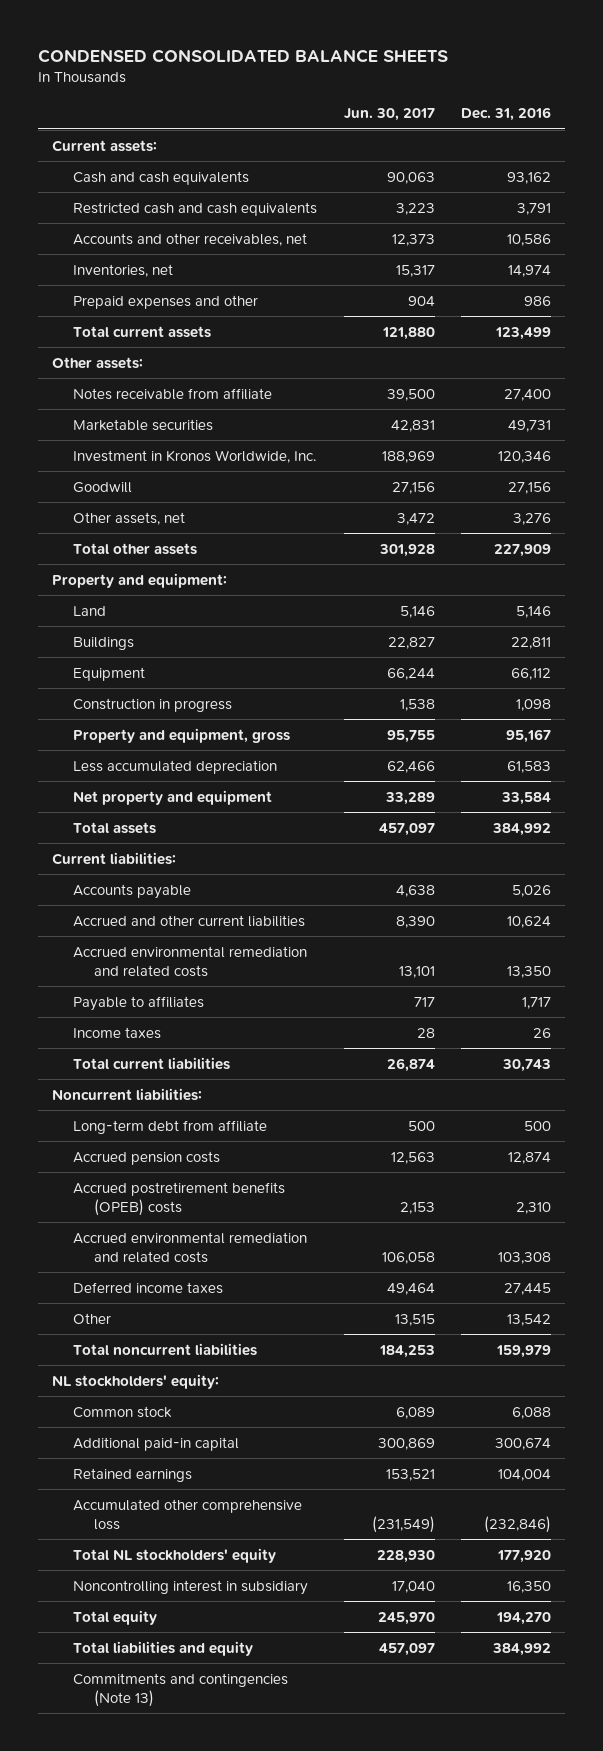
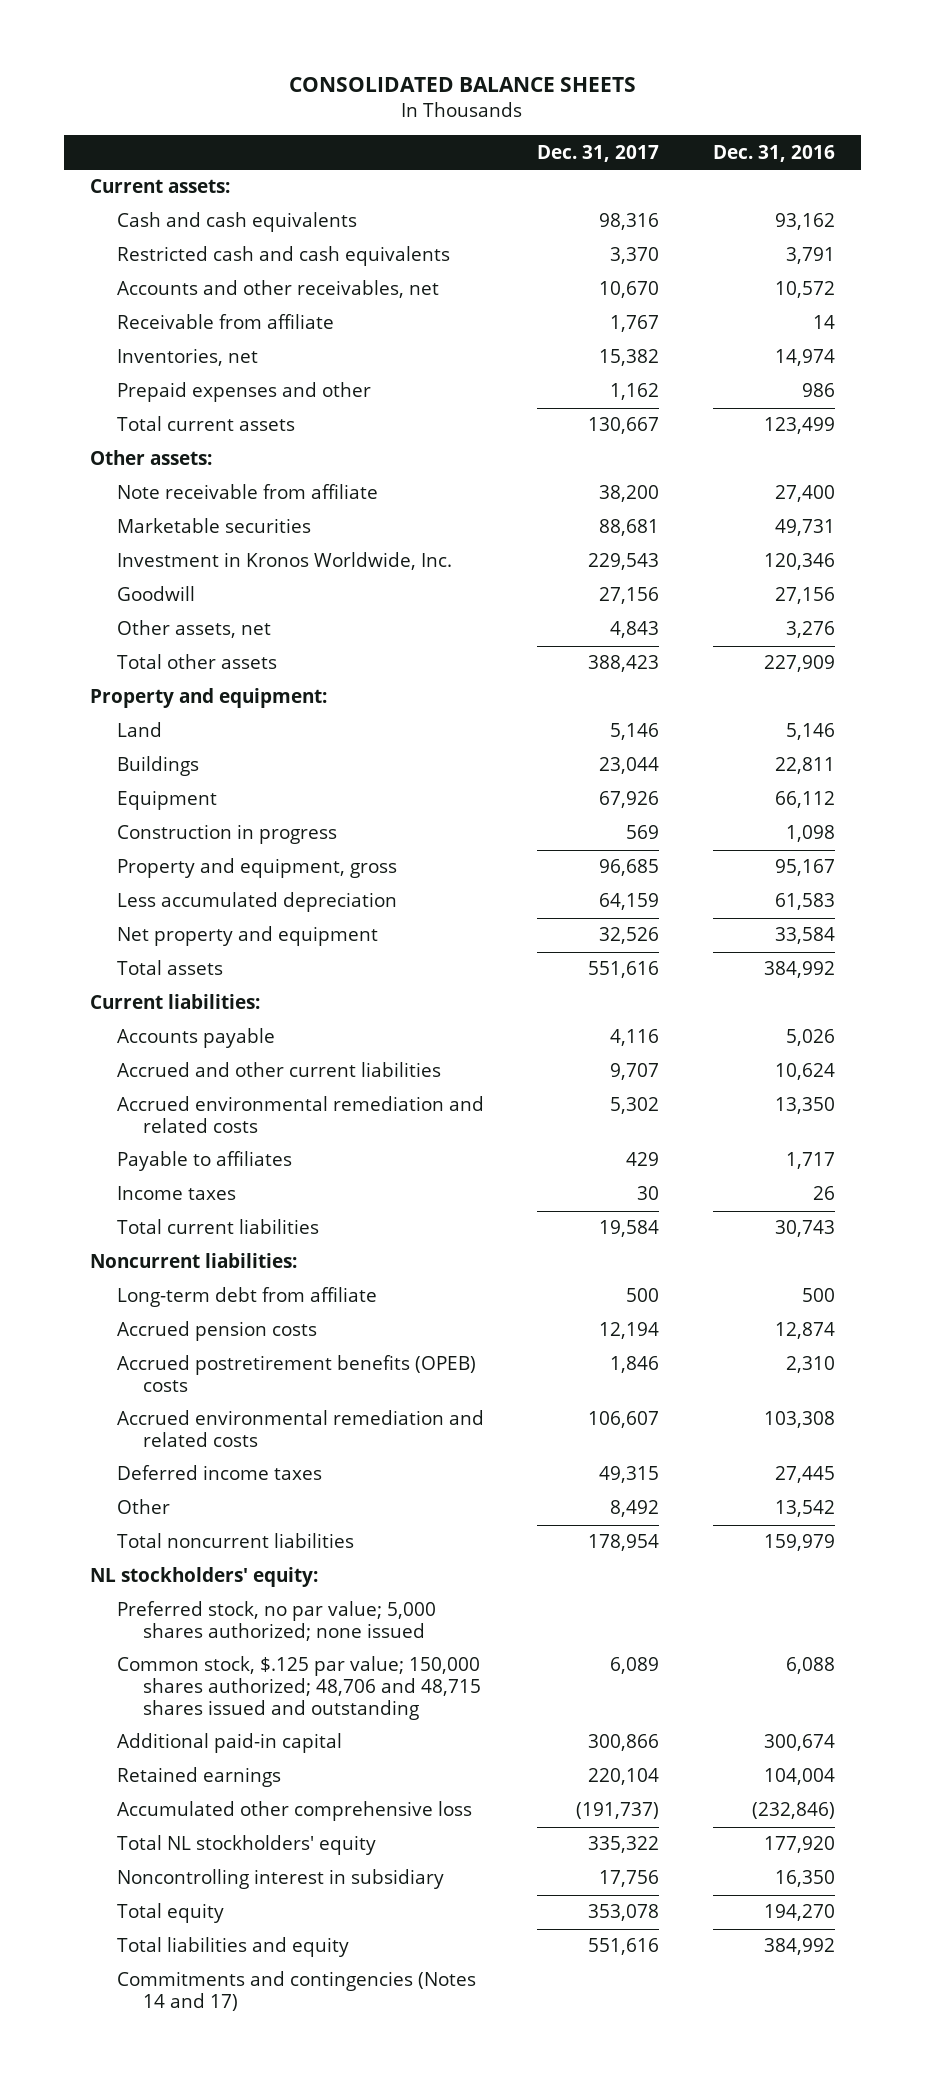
- CONDENSED CONSOLIDATED BALANCE SHEETS
+ CONSOLIDATED BALANCE SHEETS
- | Jun. 30, 2017 | Dec. 31, 2016
+ | Dec. 31, 2017 | Dec. 31, 2016
- Accounts and other receivables, net | 12,373 | 10,586
+ Accounts and other receivables, net | 10,670 | 10,572
+ Receivable from affiliate | 1,767 | 14
- Notes receivable from affiliate | 39,500 | 27,400
+ Note receivable from affiliate | 38,200 | 27,400
- Common stock | 6,089 | 6,088
+ Preferred stock, no par value; 5,000 shares authorized; none issued
+ Common stock, $.125 par value; 150,000 shares authorized; 48,706 and 48,715 shares issued and outstanding | 6,089 | 6,088
- Commitments and contingencies (Note 13)
+ Commitments and contingencies (Notes 14 and 17)

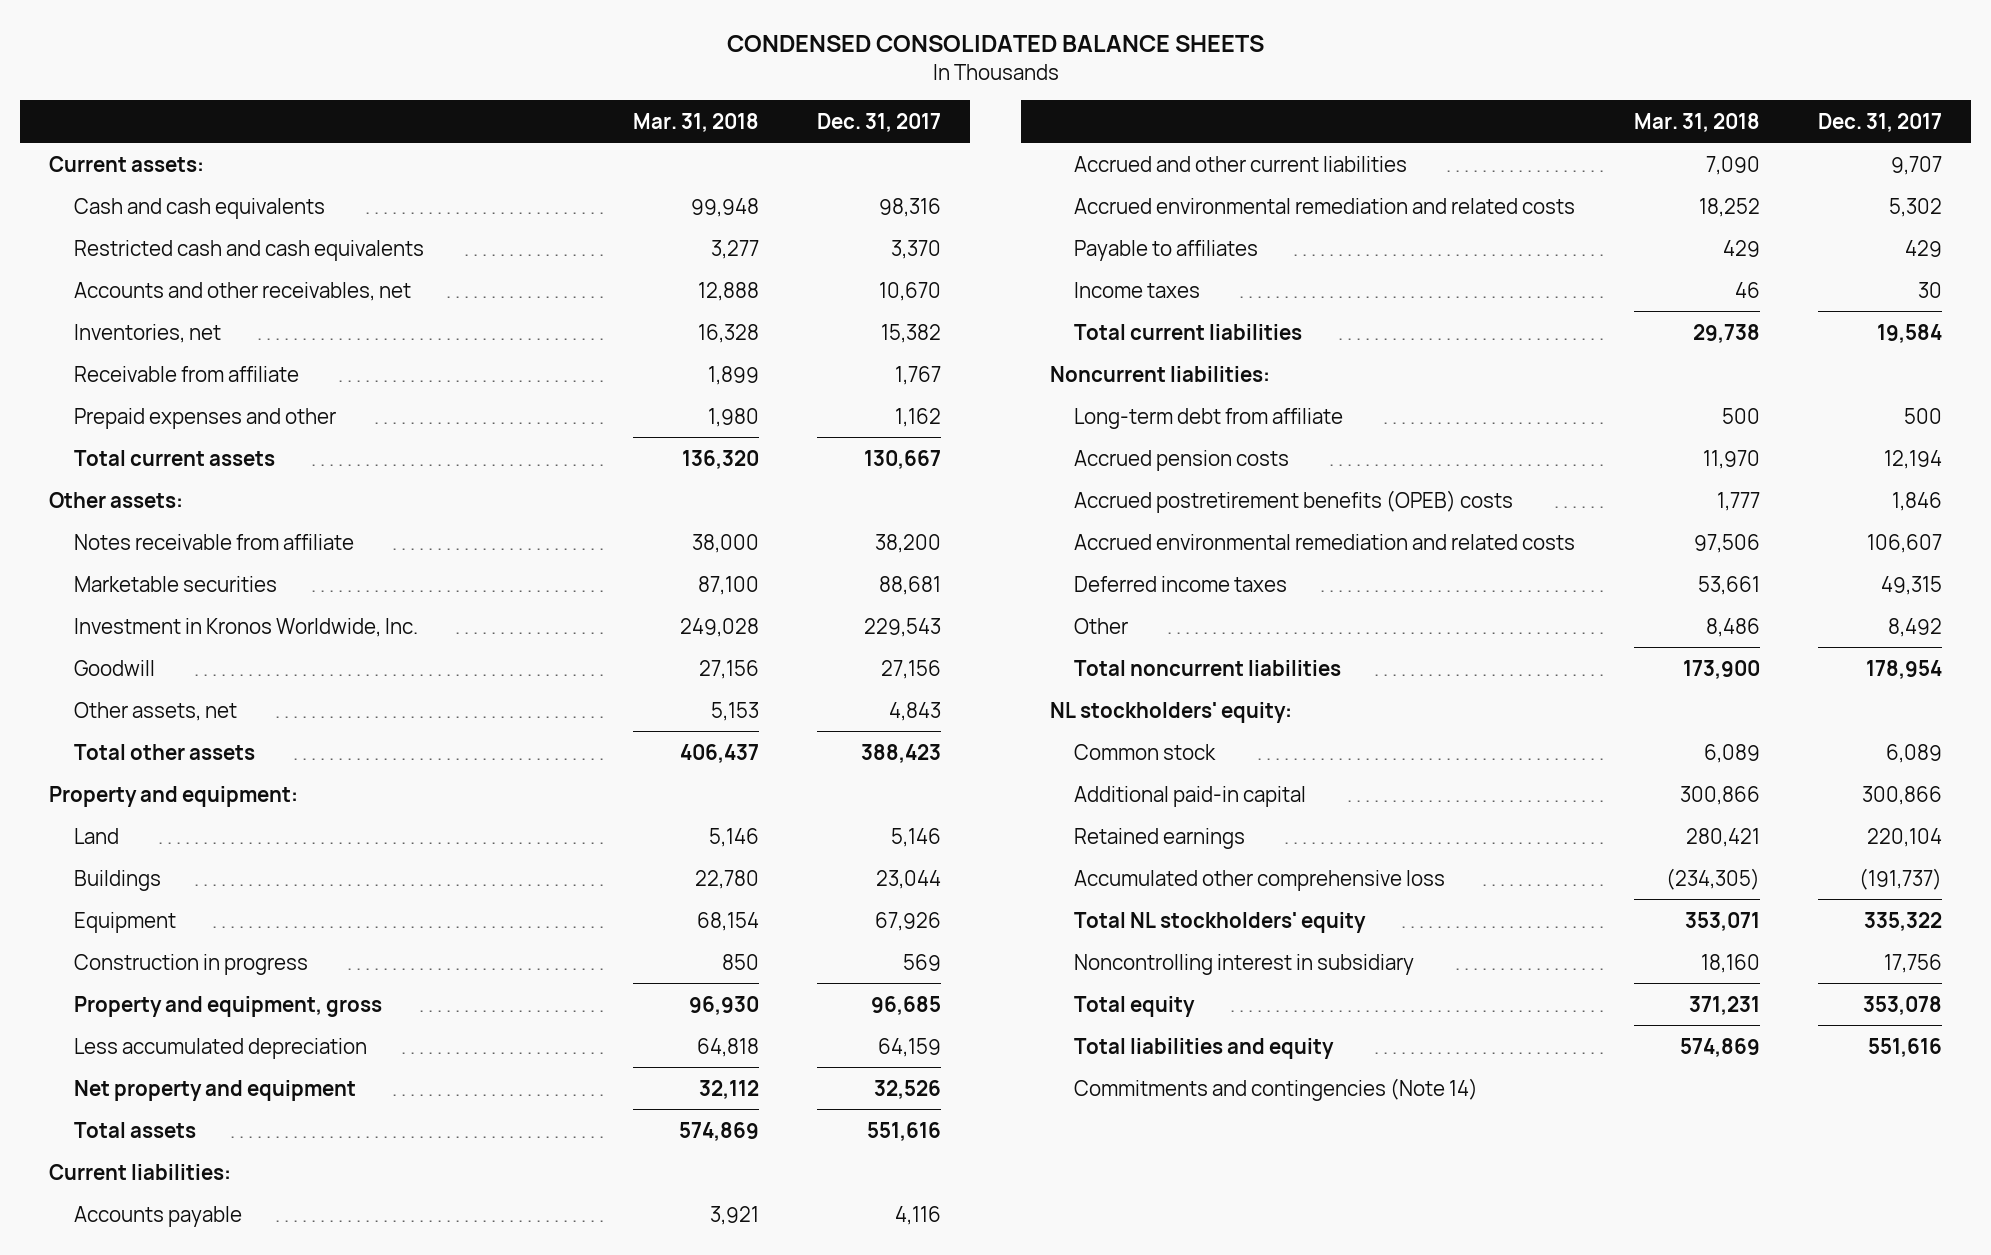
- CONSOLIDATED BALANCE SHEETS
+ CONDENSED CONSOLIDATED BALANCE SHEETS
- | Dec. 31, 2017 | Dec. 31, 2016
+ | Mar. 31, 2018 | Dec. 31, 2017
moved down: Receivable from affiliate | 1,899 | 1,767
- Note receivable from affiliate | 38,200 | 27,400
+ Notes receivable from affiliate | 38,000 | 38,200
- Preferred stock, no par value; 5,000 shares authorized; none issued
- Common stock, $.125 par value; 150,000 shares authorized; 48,706 and 48,715 shares issued and outstanding | 6,089 | 6,088
+ Common stock | 6,089 | 6,089
- Commitments and contingencies (Notes 14 and 17)
+ Commitments and contingencies (Note 14)

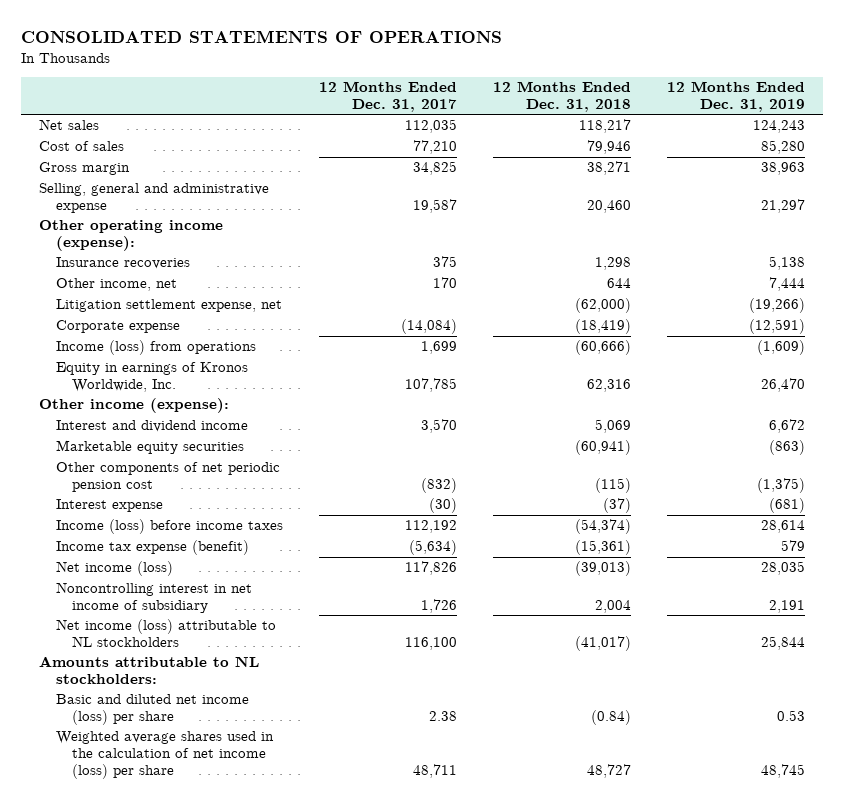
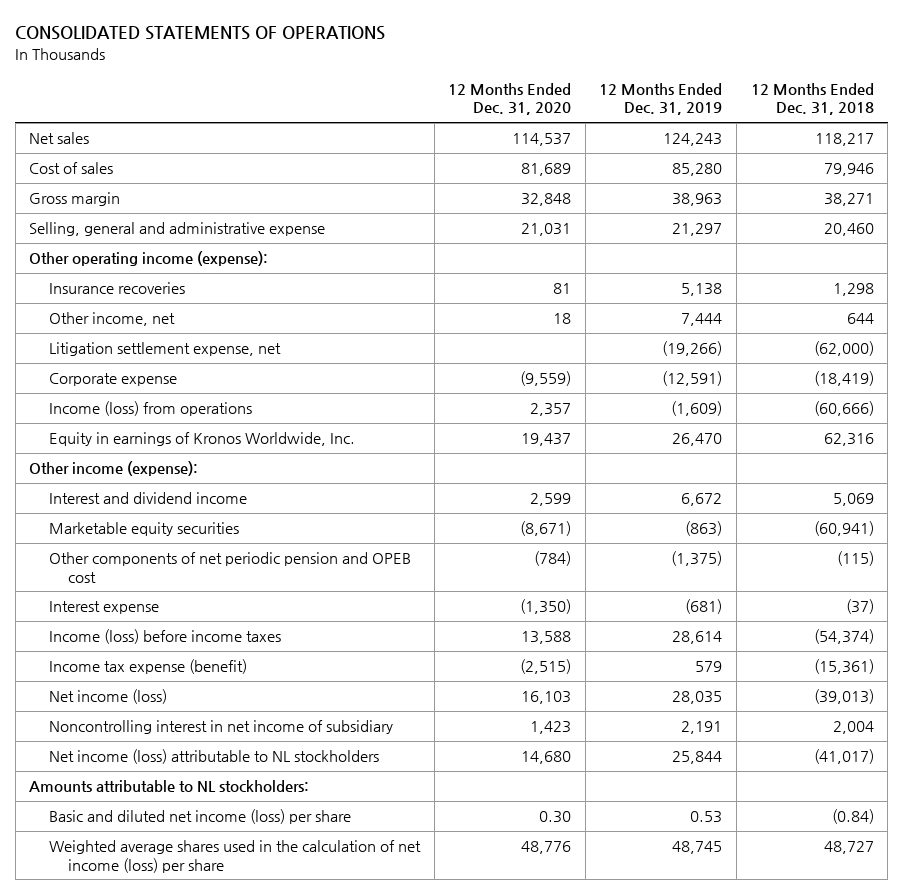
- | 12 Months Ended Dec. 31, 2017 | 12 Months Ended Dec. 31, 2018 | 12 Months Ended Dec. 31, 2019
+ | 12 Months Ended Dec. 31, 2020 | 12 Months Ended Dec. 31, 2019 | 12 Months Ended Dec. 31, 2018
- Other components of net periodic pension cost | (832) | (115) | (1,375)
+ Other components of net periodic pension and OPEB cost | (784) | (1,375) | (115)

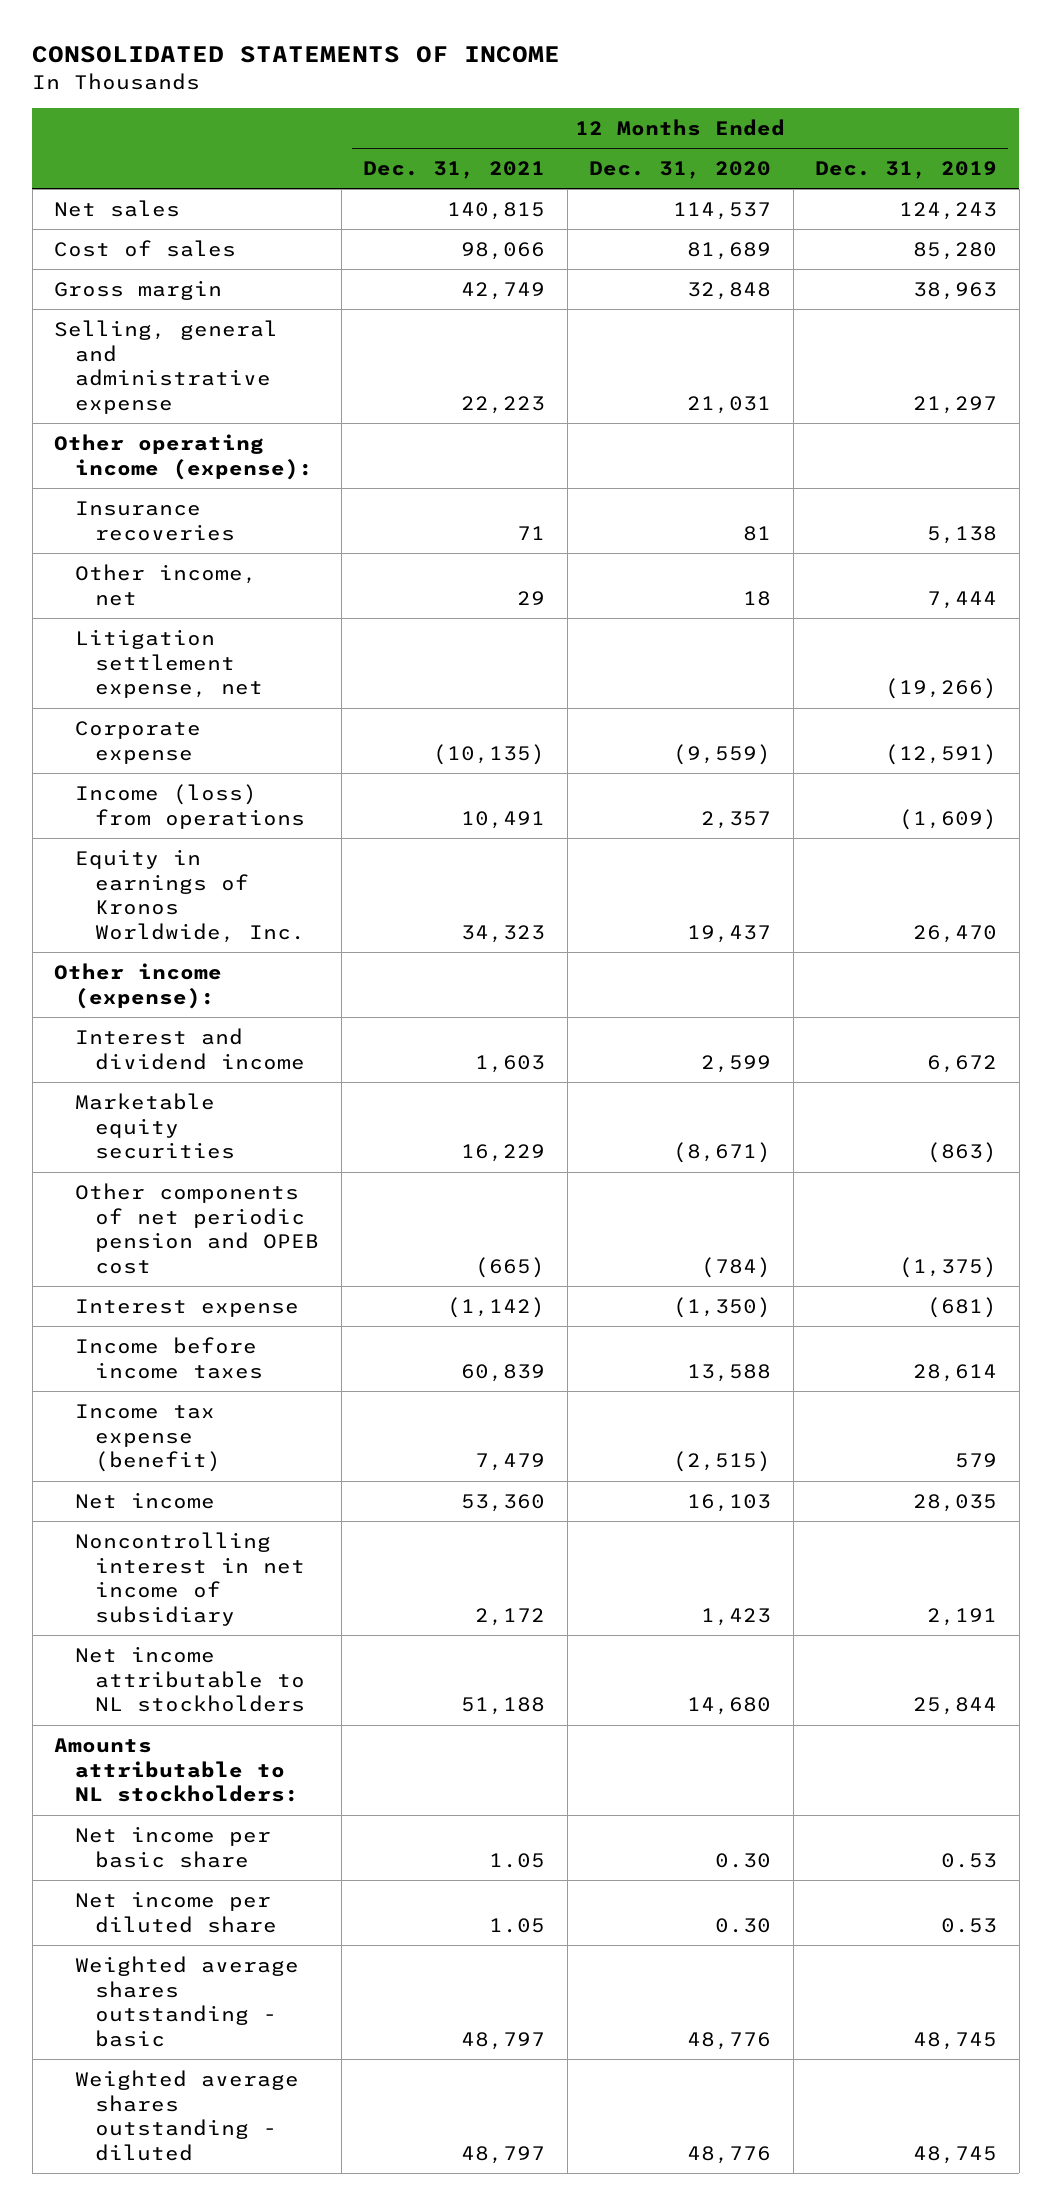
- CONSOLIDATED STATEMENTS OF OPERATIONS
+ CONSOLIDATED STATEMENTS OF INCOME
- | 12 Months Ended Dec. 31, 2020 | 12 Months Ended Dec. 31, 2019 | 12 Months Ended Dec. 31, 2018
+ | 12 Months Ended Dec. 31, 2021 | 12 Months Ended Dec. 31, 2020 | 12 Months Ended Dec. 31, 2019
- Income (loss) before income taxes | 13,588 | 28,614 | (54,374)
+ Income before income taxes | 60,839 | 13,588 | 28,614
- Net income (loss) | 16,103 | 28,035 | (39,013)
+ Net income | 53,360 | 16,103 | 28,035
- Net income (loss) attributable to NL stockholders | 14,680 | 25,844 | (41,017)
+ Net income attributable to NL stockholders | 51,188 | 14,680 | 25,844
- Basic and diluted net income (loss) per share | 0.30 | 0.53 | (0.84)
- Weighted average shares used in the calculation of net income (loss) per share | 48,776 | 48,745 | 48,727
+ Net income per basic share | 1.05 | 0.30 | 0.53
+ Net income per diluted share | 1.05 | 0.30 | 0.53
+ Weighted average shares outstanding - basic | 48,797 | 48,776 | 48,745
+ Weighted average shares outstanding - diluted | 48,797 | 48,776 | 48,745

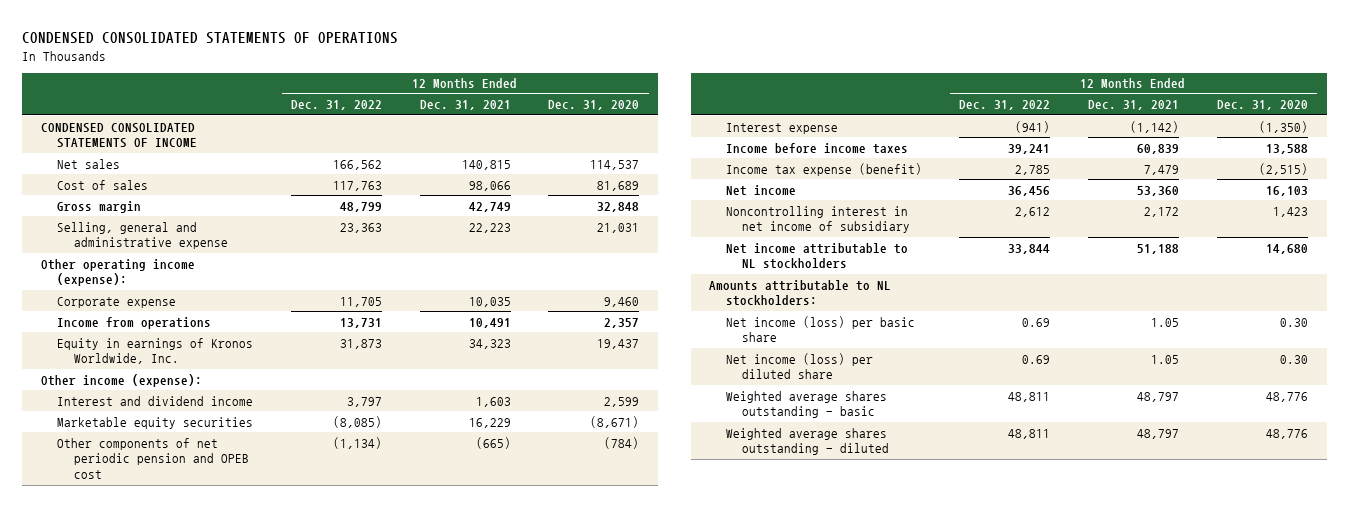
- CONSOLIDATED STATEMENTS OF INCOME
+ CONDENSED CONSOLIDATED STATEMENTS OF OPERATIONS
- | 12 Months Ended Dec. 31, 2021 | 12 Months Ended Dec. 31, 2020 | 12 Months Ended Dec. 31, 2019
+ | 12 Months Ended Dec. 31, 2022 | 12 Months Ended Dec. 31, 2021 | 12 Months Ended Dec. 31, 2020
+ CONDENSED CONSOLIDATED STATEMENTS OF INCOME
- Insurance recoveries | 71 | 81 | 5,138
- Other income, net | 29 | 18 | 7,444
- Litigation settlement expense, net | | | (19,266)
- Corporate expense | (10,135) | (9,559) | (12,591)
- Income (loss) from operations | 10,491 | 2,357 | (1,609)
+ Corporate expense | 11,705 | 10,035 | 9,460
+ Income from operations | 13,731 | 10,491 | 2,357
- Net income per basic share | 1.05 | 0.30 | 0.53
- Net income per diluted share | 1.05 | 0.30 | 0.53
+ Net income (loss) per basic share | 0.69 | 1.05 | 0.30
+ Net income (loss) per diluted share | 0.69 | 1.05 | 0.30

